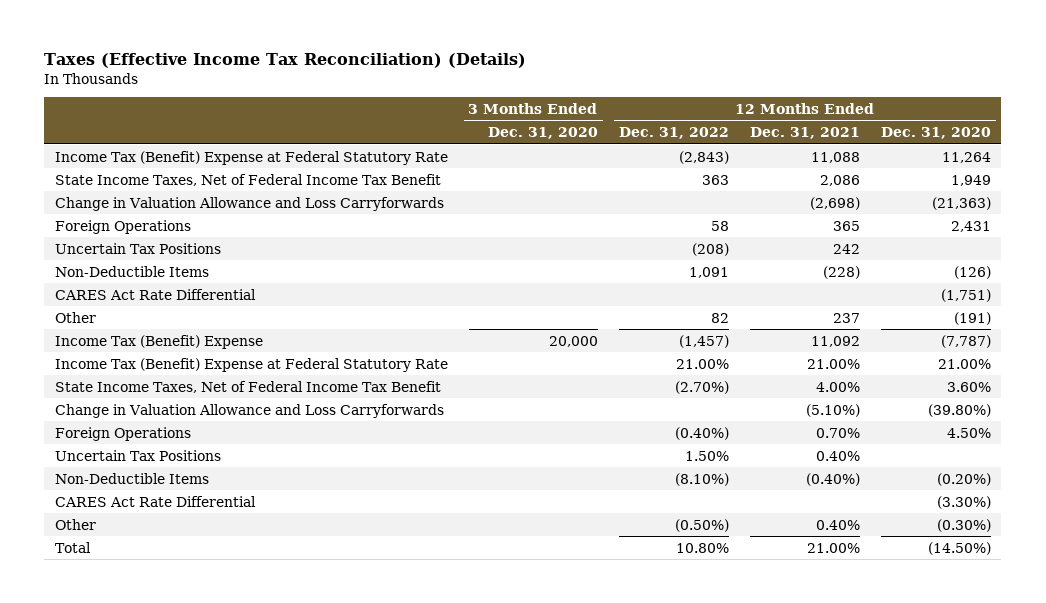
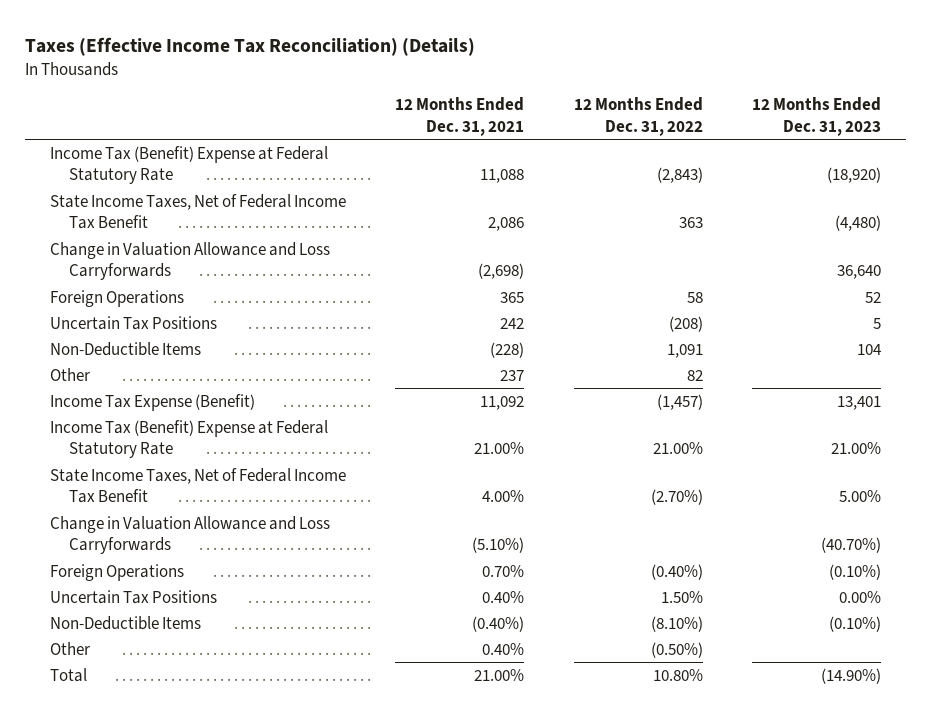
- | 3 Months Ended Dec. 31, 2020 | 12 Months Ended Dec. 31, 2022 | 12 Months Ended Dec. 31, 2021 | 12 Months Ended Dec. 31, 2020
+ | 12 Months Ended Dec. 31, 2021 | 12 Months Ended Dec. 31, 2022 | 12 Months Ended Dec. 31, 2023
- CARES Act Rate Differential | | | | (1,751)
- Income Tax (Benefit) Expense | 20,000 | (1,457) | 11,092 | (7,787)
+ Income Tax Expense (Benefit) | 11,092 | (1,457) | 13,401
- CARES Act Rate Differential | | | | (3.30%)

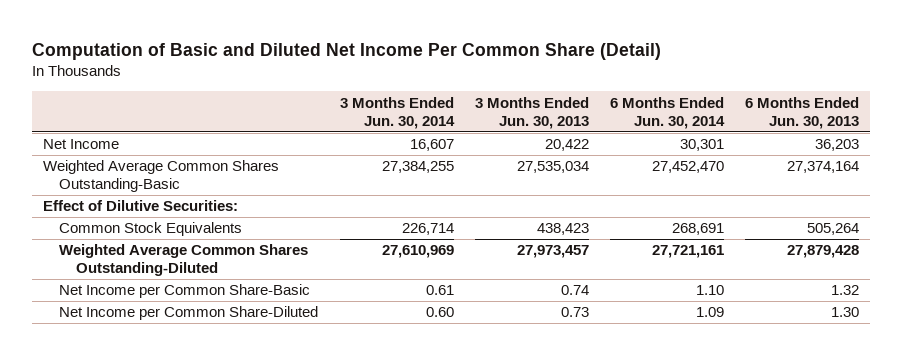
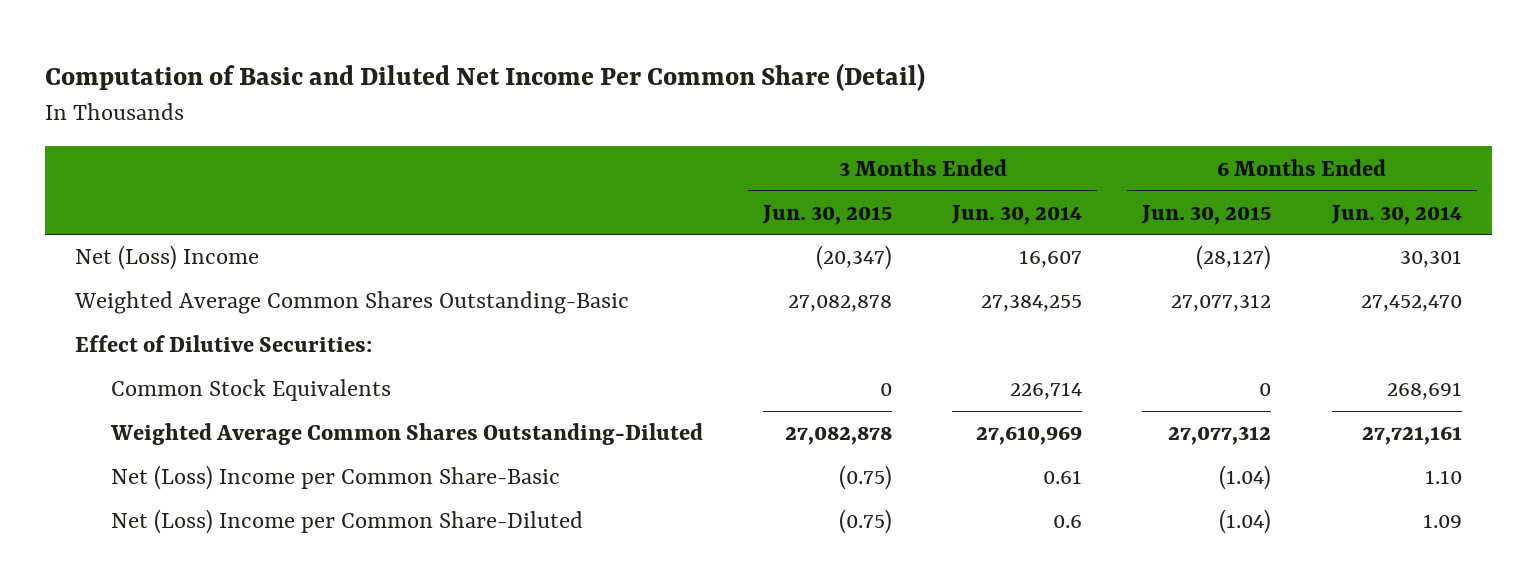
- | 3 Months Ended Jun. 30, 2014 | 3 Months Ended Jun. 30, 2013 | 6 Months Ended Jun. 30, 2014 | 6 Months Ended Jun. 30, 2013
+ | 3 Months Ended Jun. 30, 2015 | 3 Months Ended Jun. 30, 2014 | 6 Months Ended Jun. 30, 2015 | 6 Months Ended Jun. 30, 2014
- Net Income | 16,607 | 20,422 | 30,301 | 36,203
+ Net (Loss) Income | (20,347) | 16,607 | (28,127) | 30,301
- Net Income per Common Share-Basic | 0.61 | 0.74 | 1.10 | 1.32
- Net Income per Common Share-Diluted | 0.60 | 0.73 | 1.09 | 1.30
+ Net (Loss) Income per Common Share-Basic | (0.75) | 0.61 | (1.04) | 1.10
+ Net (Loss) Income per Common Share-Diluted | (0.75) | 0.6 | (1.04) | 1.09

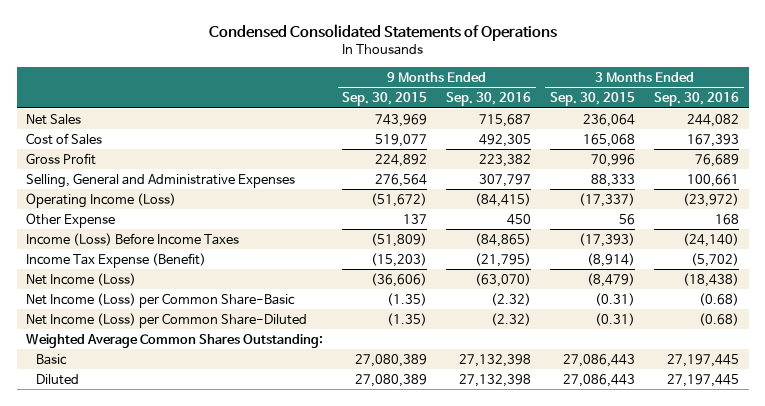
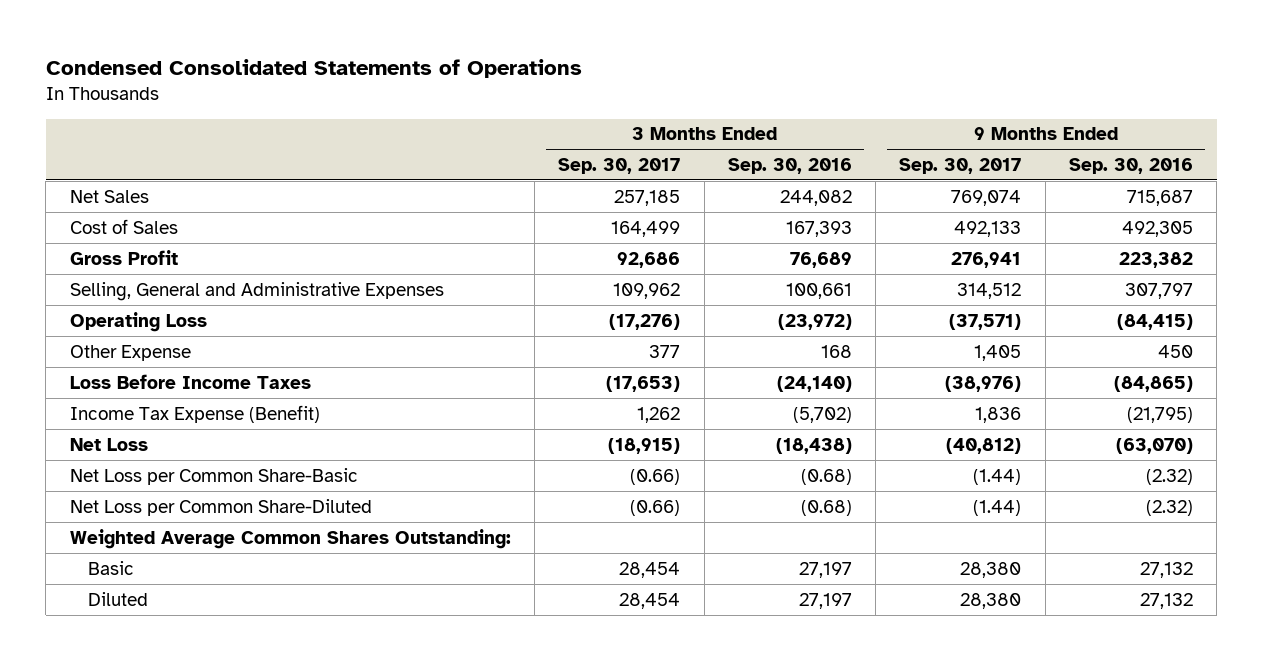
- | 9 Months Ended Sep. 30, 2015 | 9 Months Ended Sep. 30, 2016 | 3 Months Ended Sep. 30, 2015 | 3 Months Ended Sep. 30, 2016
+ | 3 Months Ended Sep. 30, 2017 | 3 Months Ended Sep. 30, 2016 | 9 Months Ended Sep. 30, 2017 | 9 Months Ended Sep. 30, 2016
- Operating Income (Loss) | (51,672) | (84,415) | (17,337) | (23,972)
+ Operating Loss | (17,276) | (23,972) | (37,571) | (84,415)
- Income (Loss) Before Income Taxes | (51,809) | (84,865) | (17,393) | (24,140)
+ Loss Before Income Taxes | (17,653) | (24,140) | (38,976) | (84,865)
- Net Income (Loss) | (36,606) | (63,070) | (8,479) | (18,438)
- Net Income (Loss) per Common Share-Basic | (1.35) | (2.32) | (0.31) | (0.68)
- Net Income (Loss) per Common Share-Diluted | (1.35) | (2.32) | (0.31) | (0.68)
+ Net Loss | (18,915) | (18,438) | (40,812) | (63,070)
+ Net Loss per Common Share-Basic | (0.66) | (0.68) | (1.44) | (2.32)
+ Net Loss per Common Share-Diluted | (0.66) | (0.68) | (1.44) | (2.32)
- Basic | 27,080,389 | 27,132,398 | 27,086,443 | 27,197,445
- Diluted | 27,080,389 | 27,132,398 | 27,086,443 | 27,197,445
+ Basic | 28,454 | 27,197 | 28,380 | 27,132
+ Diluted | 28,454 | 27,197 | 28,380 | 27,132

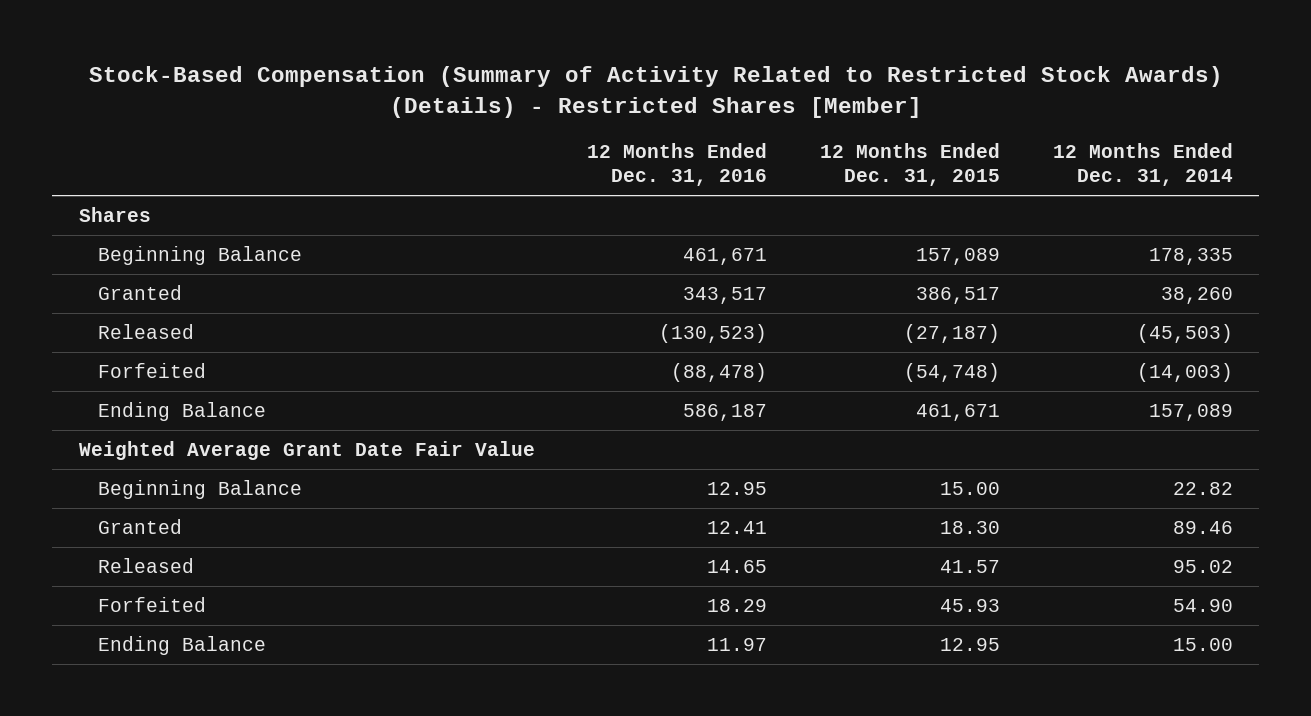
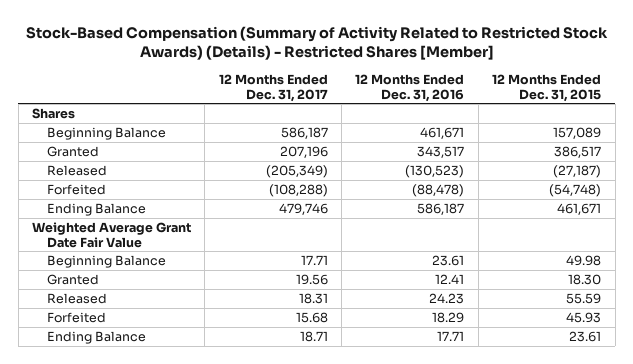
- | 12 Months Ended Dec. 31, 2016 | 12 Months Ended Dec. 31, 2015 | 12 Months Ended Dec. 31, 2014
+ | 12 Months Ended Dec. 31, 2017 | 12 Months Ended Dec. 31, 2016 | 12 Months Ended Dec. 31, 2015
- Beginning Balance | 12.95 | 15.00 | 22.82
+ Beginning Balance | 17.71 | 23.61 | 49.98
- Released | 14.65 | 41.57 | 95.02
+ Released | 18.31 | 24.23 | 55.59
- Ending Balance | 11.97 | 12.95 | 15.00
+ Ending Balance | 18.71 | 17.71 | 23.61

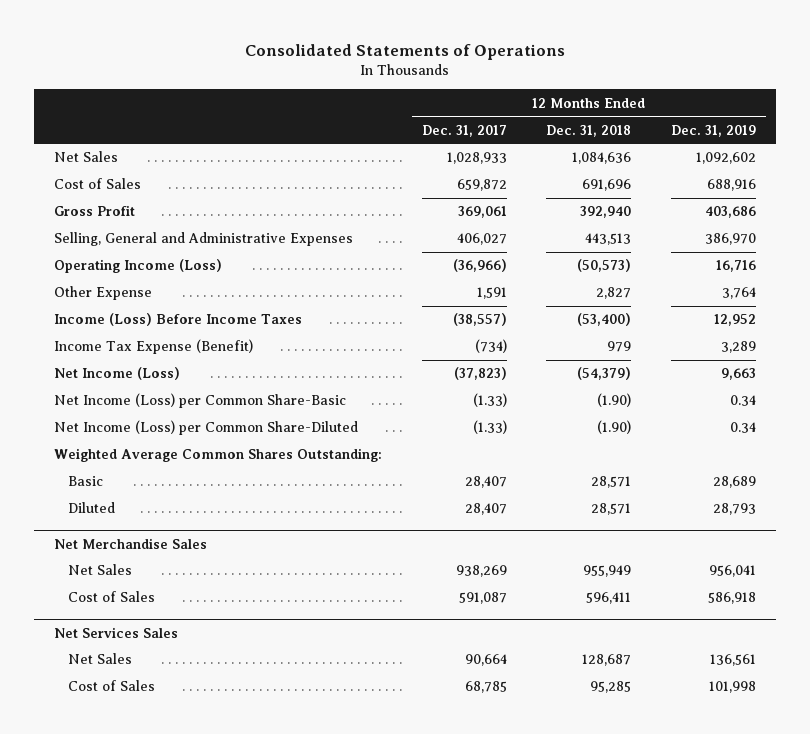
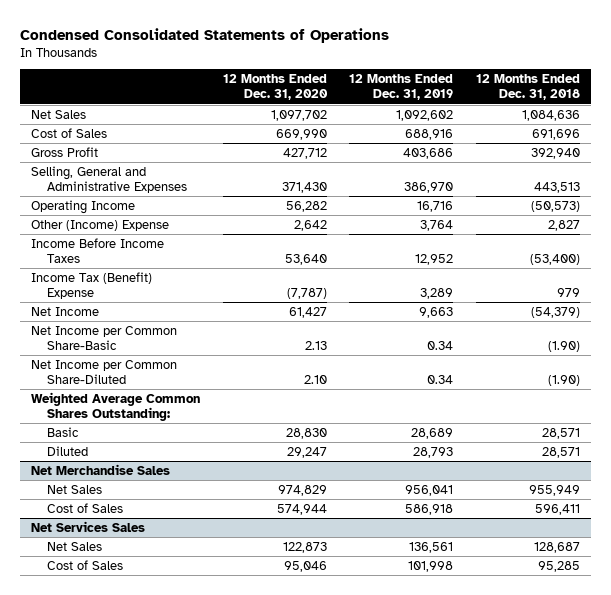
- Consolidated Statements of Operations
+ Condensed Consolidated Statements of Operations
- | 12 Months Ended Dec. 31, 2017 | 12 Months Ended Dec. 31, 2018 | 12 Months Ended Dec. 31, 2019
+ | 12 Months Ended Dec. 31, 2020 | 12 Months Ended Dec. 31, 2019 | 12 Months Ended Dec. 31, 2018
- Operating Income (Loss) | (36,966) | (50,573) | 16,716
- Other Expense | 1,591 | 2,827 | 3,764
- Income (Loss) Before Income Taxes | (38,557) | (53,400) | 12,952
- Income Tax Expense (Benefit) | (734) | 979 | 3,289
- Net Income (Loss) | (37,823) | (54,379) | 9,663
- Net Income (Loss) per Common Share-Basic | (1.33) | (1.90) | 0.34
- Net Income (Loss) per Common Share-Diluted | (1.33) | (1.90) | 0.34
+ Operating Income | 56,282 | 16,716 | (50,573)
+ Other (Income) Expense | 2,642 | 3,764 | 2,827
+ Income Before Income Taxes | 53,640 | 12,952 | (53,400)
+ Income Tax (Benefit) Expense | (7,787) | 3,289 | 979
+ Net Income | 61,427 | 9,663 | (54,379)
+ Net Income per Common Share-Basic | 2.13 | 0.34 | (1.90)
+ Net Income per Common Share-Diluted | 2.10 | 0.34 | (1.90)

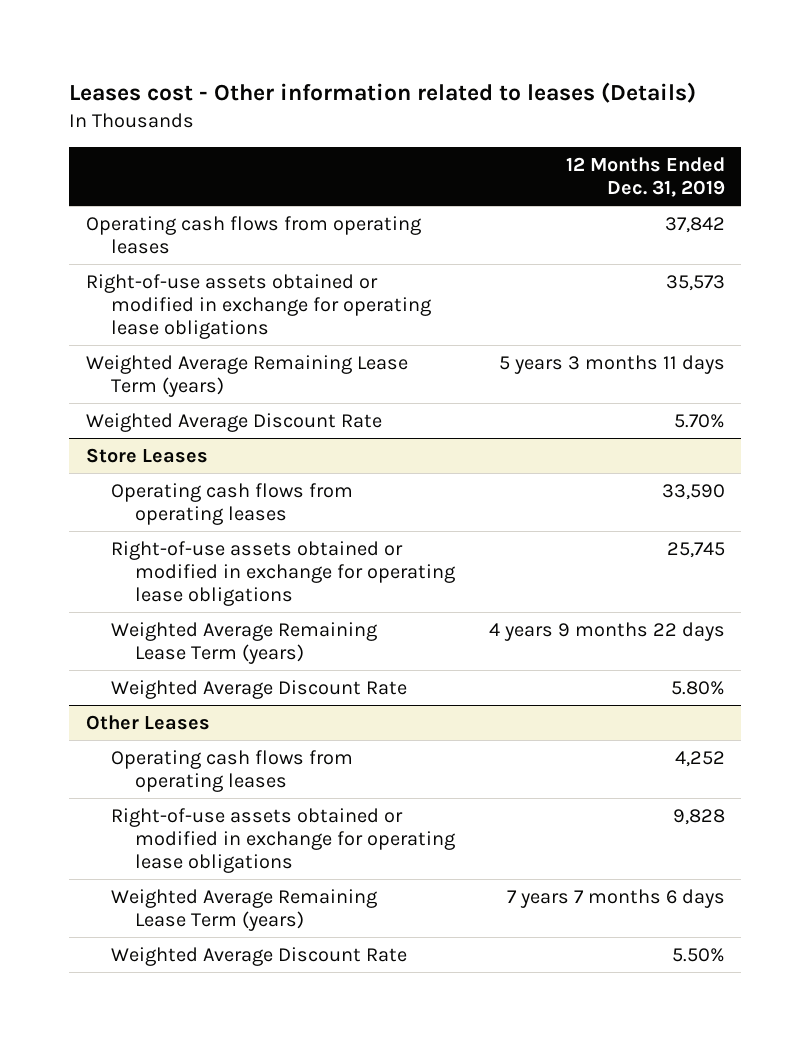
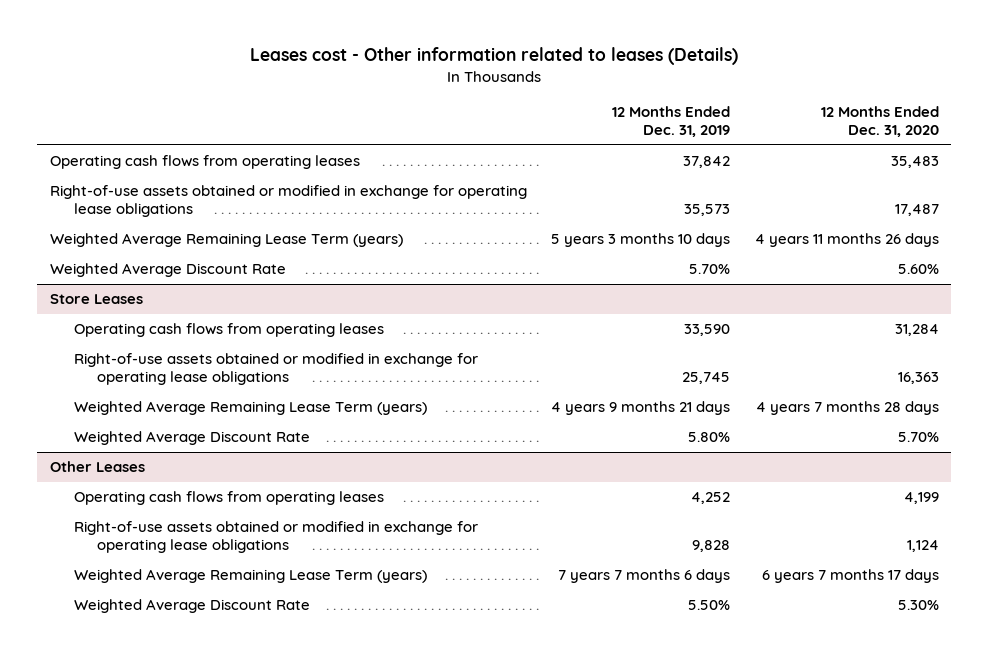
- | 12 Months Ended Dec. 31, 2019
+ | 12 Months Ended Dec. 31, 2019 | 12 Months Ended Dec. 31, 2020
- Weighted Average Remaining Lease Term (years) | 5 years 3 months 11 days
+ Weighted Average Remaining Lease Term (years) | 5 years 3 months 10 days | 4 years 11 months 26 days
@ Store Leases
- Weighted Average Remaining Lease Term (years) | 4 years 9 months 22 days
+ Weighted Average Remaining Lease Term (years) | 4 years 9 months 21 days | 4 years 7 months 28 days

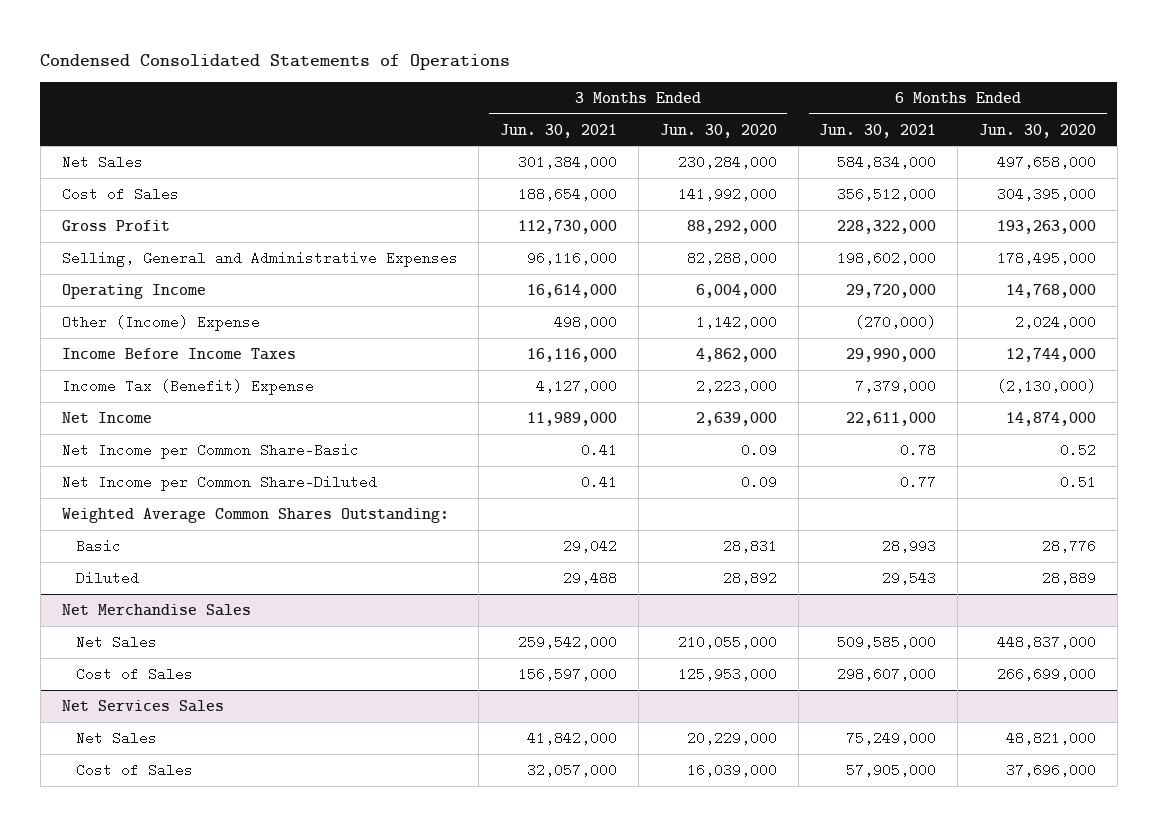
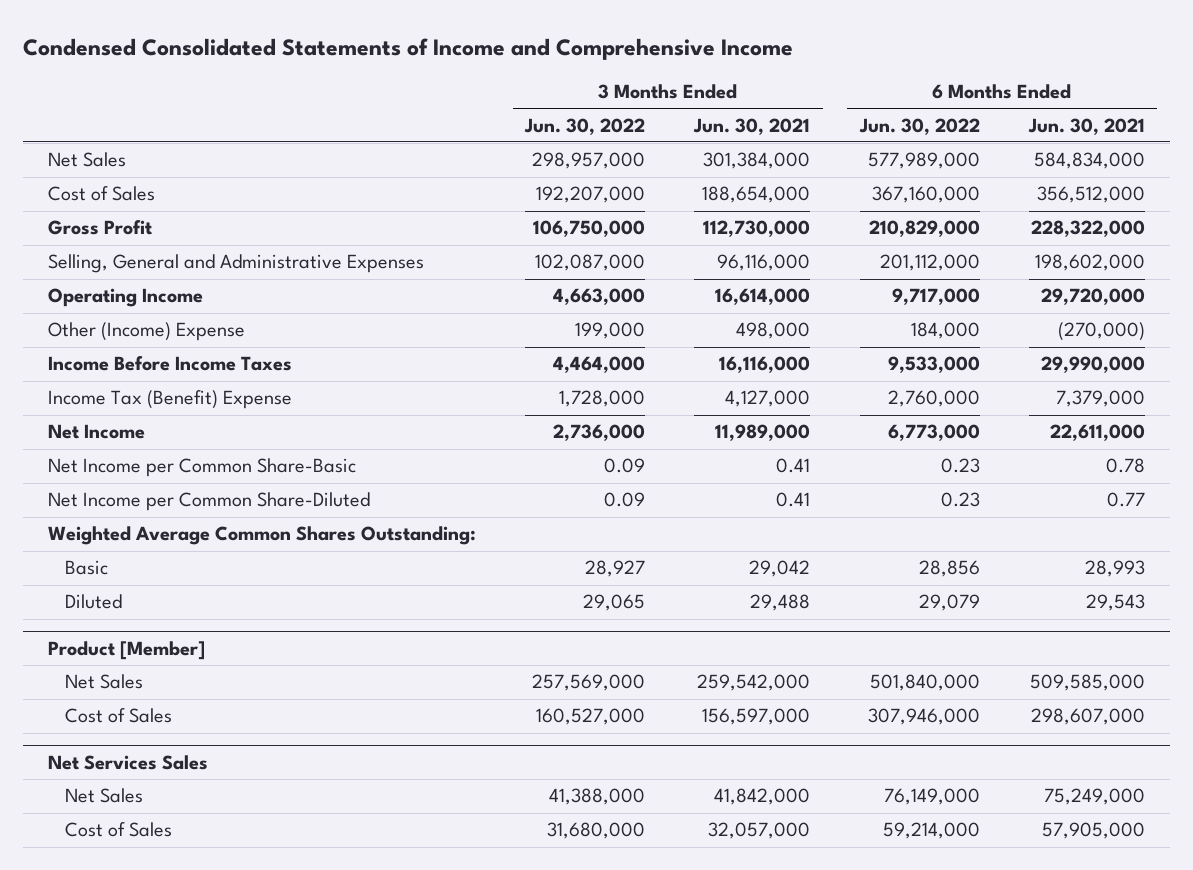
- Condensed Consolidated Statements of Operations
+ Condensed Consolidated Statements of Income and Comprehensive Income
- | 3 Months Ended Jun. 30, 2021 | 3 Months Ended Jun. 30, 2020 | 6 Months Ended Jun. 30, 2021 | 6 Months Ended Jun. 30, 2020
+ | 3 Months Ended Jun. 30, 2022 | 3 Months Ended Jun. 30, 2021 | 6 Months Ended Jun. 30, 2022 | 6 Months Ended Jun. 30, 2021
- Net Merchandise Sales
+ Product [Member]

